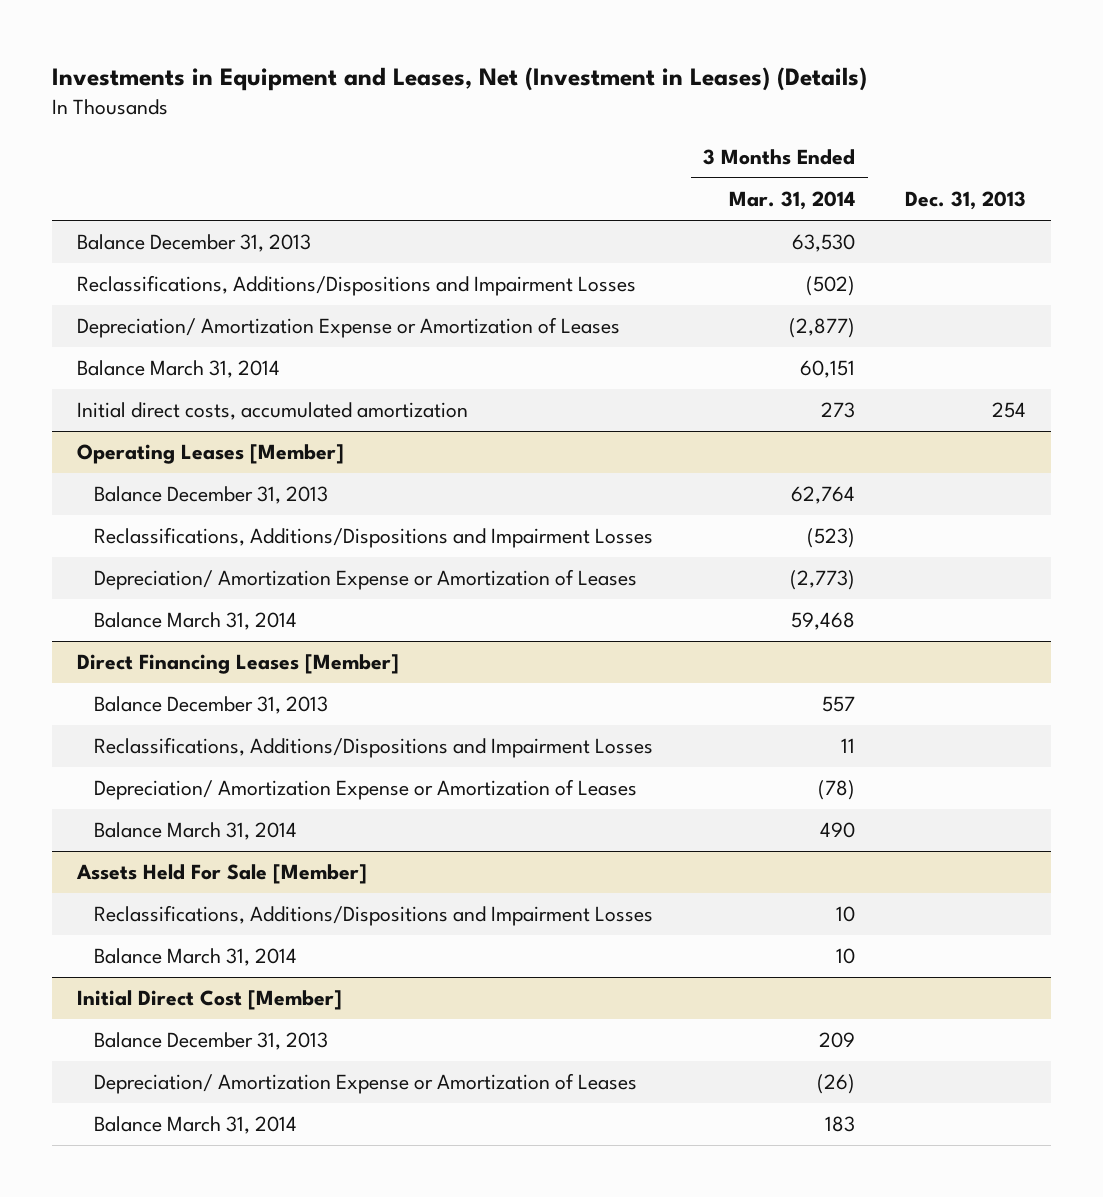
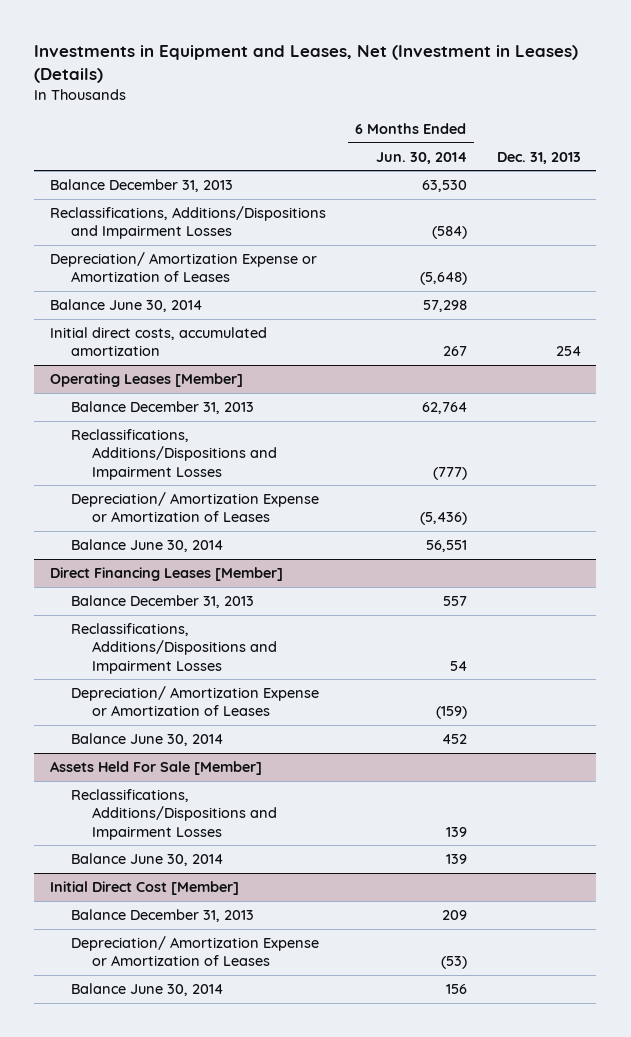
- | 3 Months Ended Mar. 31, 2014 | Dec. 31, 2013
+ | 6 Months Ended Jun. 30, 2014 | Dec. 31, 2013
- Balance March 31, 2014 | 60,151 |
+ Balance June 30, 2014 | 57,298 |
@ Operating Leases [Member]
- Balance March 31, 2014 | 59,468 |
+ Balance June 30, 2014 | 56,551 |
@ Direct Financing Leases [Member]
- Balance March 31, 2014 | 490 |
+ Balance June 30, 2014 | 452 |
@ Assets Held For Sale [Member]
- Balance March 31, 2014 | 10 |
+ Balance June 30, 2014 | 139 |
@ Initial Direct Cost [Member]
- Balance March 31, 2014 | 183 |
+ Balance June 30, 2014 | 156 |

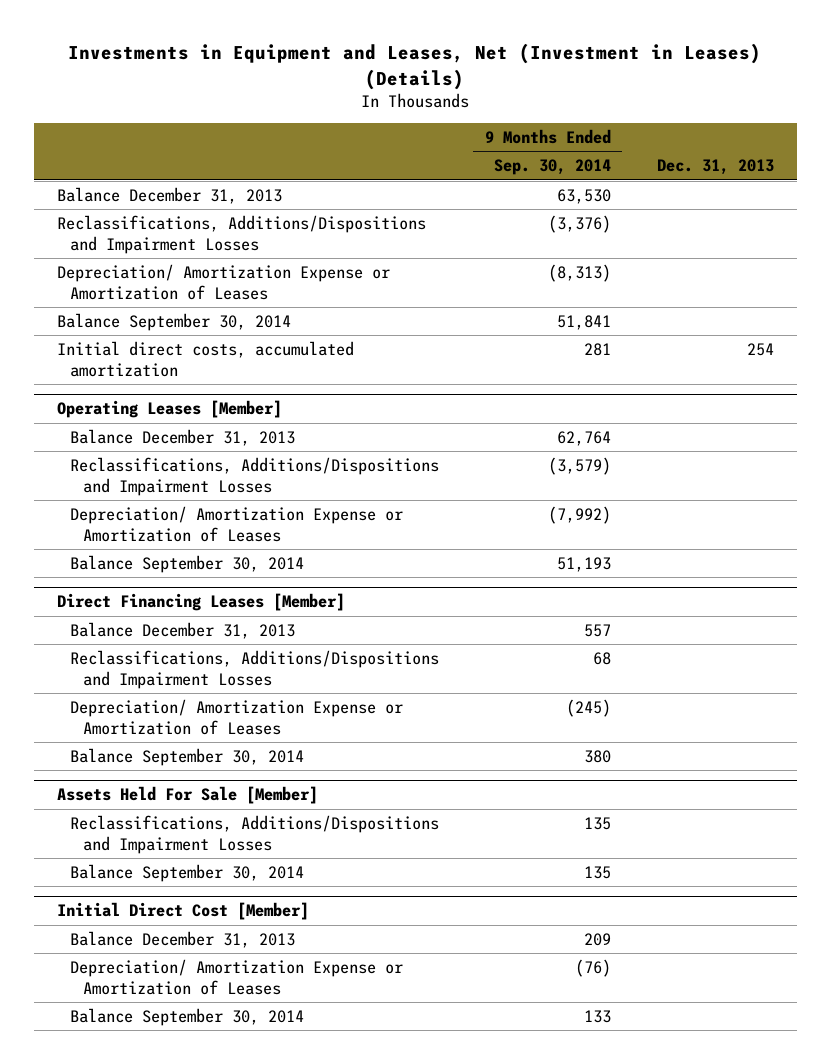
- | 6 Months Ended Jun. 30, 2014 | Dec. 31, 2013
+ | 9 Months Ended Sep. 30, 2014 | Dec. 31, 2013
- Balance June 30, 2014 | 57,298 |
+ Balance September 30, 2014 | 51,841 |
@ Operating Leases [Member]
- Balance June 30, 2014 | 56,551 |
+ Balance September 30, 2014 | 51,193 |
@ Direct Financing Leases [Member]
- Balance June 30, 2014 | 452 |
+ Balance September 30, 2014 | 380 |
@ Assets Held For Sale [Member]
- Balance June 30, 2014 | 139 |
+ Balance September 30, 2014 | 135 |
@ Initial Direct Cost [Member]
- Balance June 30, 2014 | 156 |
+ Balance September 30, 2014 | 133 |

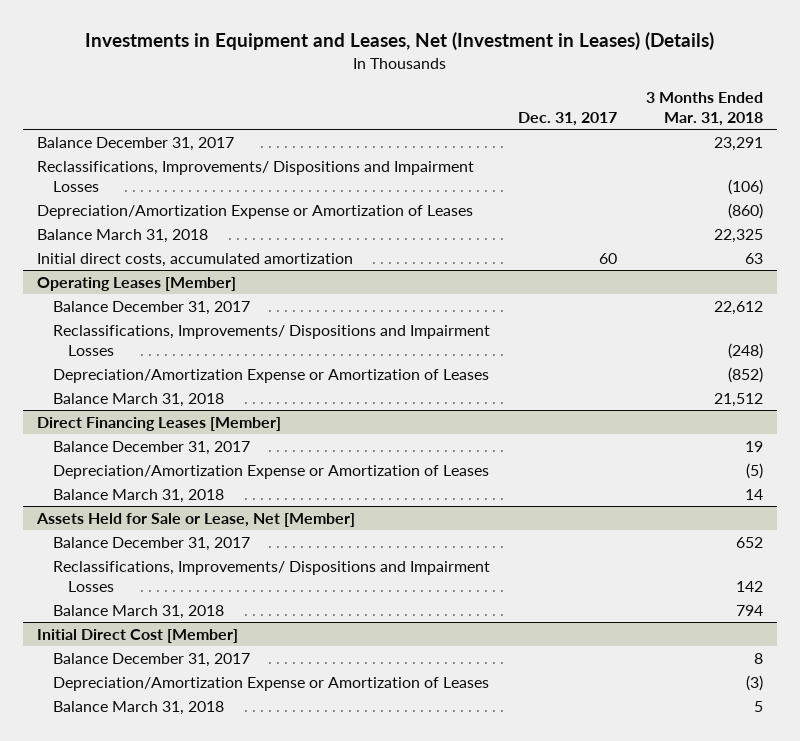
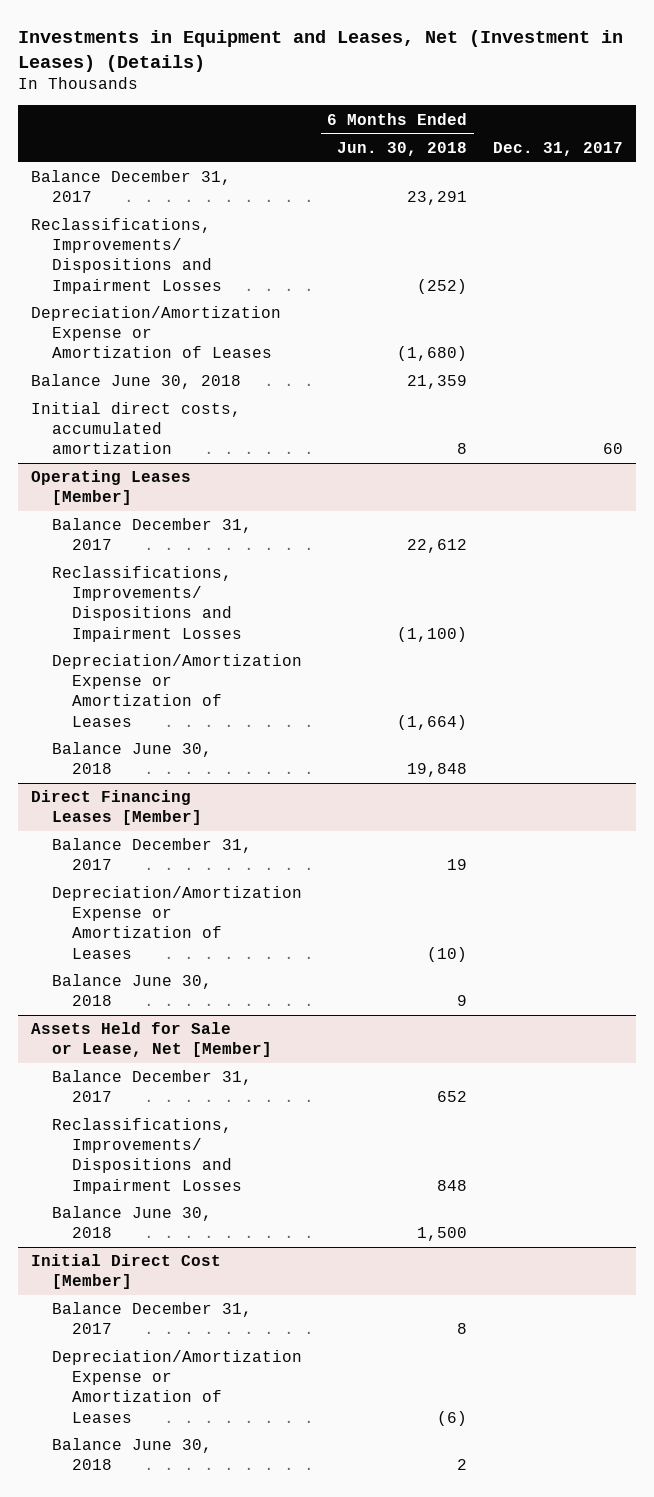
- | Dec. 31, 2017 | 3 Months Ended Mar. 31, 2018
+ | 6 Months Ended Jun. 30, 2018 | Dec. 31, 2017
- Balance March 31, 2018 | | 22,325
+ Balance June 30, 2018 | 21,359 |
@ Operating Leases [Member]
- Balance March 31, 2018 | | 21,512
+ Balance June 30, 2018 | 19,848 |
@ Direct Financing Leases [Member]
- Balance March 31, 2018 | | 14
+ Balance June 30, 2018 | 9 |
@ Assets Held for Sale or Lease, Net [Member]
- Balance March 31, 2018 | | 794
+ Balance June 30, 2018 | 1,500 |
@ Initial Direct Cost [Member]
- Balance March 31, 2018 | | 5
+ Balance June 30, 2018 | 2 |

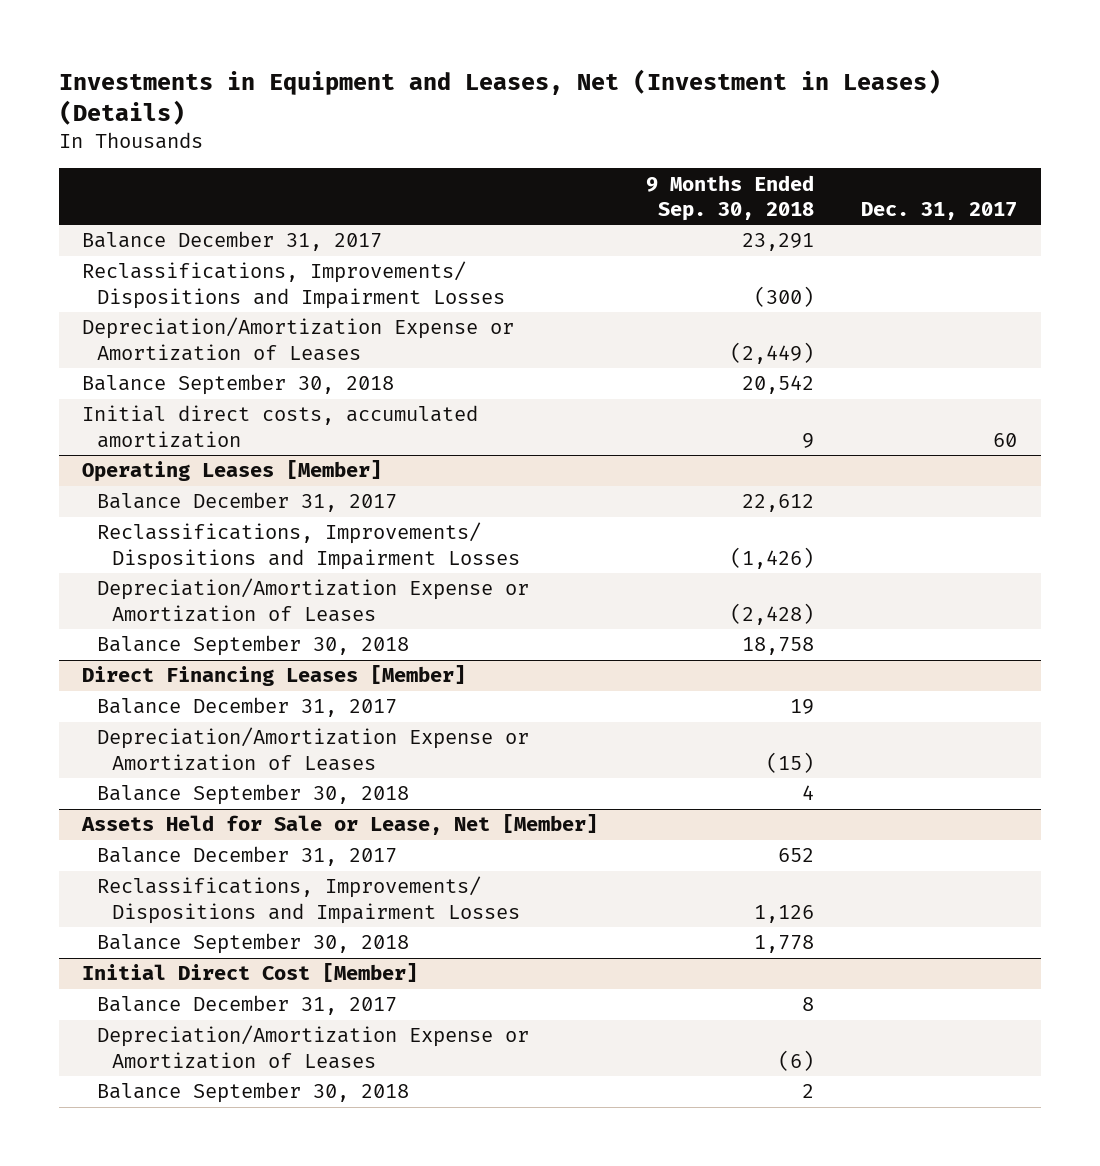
- | 6 Months Ended Jun. 30, 2018 | Dec. 31, 2017
+ | 9 Months Ended Sep. 30, 2018 | Dec. 31, 2017
- Balance June 30, 2018 | 21,359 |
+ Balance September 30, 2018 | 20,542 |
@ Operating Leases [Member]
- Balance June 30, 2018 | 19,848 |
+ Balance September 30, 2018 | 18,758 |
@ Direct Financing Leases [Member]
- Balance June 30, 2018 | 9 |
+ Balance September 30, 2018 | 4 |
@ Assets Held for Sale or Lease, Net [Member]
- Balance June 30, 2018 | 1,500 |
+ Balance September 30, 2018 | 1,778 |
@ Initial Direct Cost [Member]
- Balance June 30, 2018 | 2 |
+ Balance September 30, 2018 | 2 |

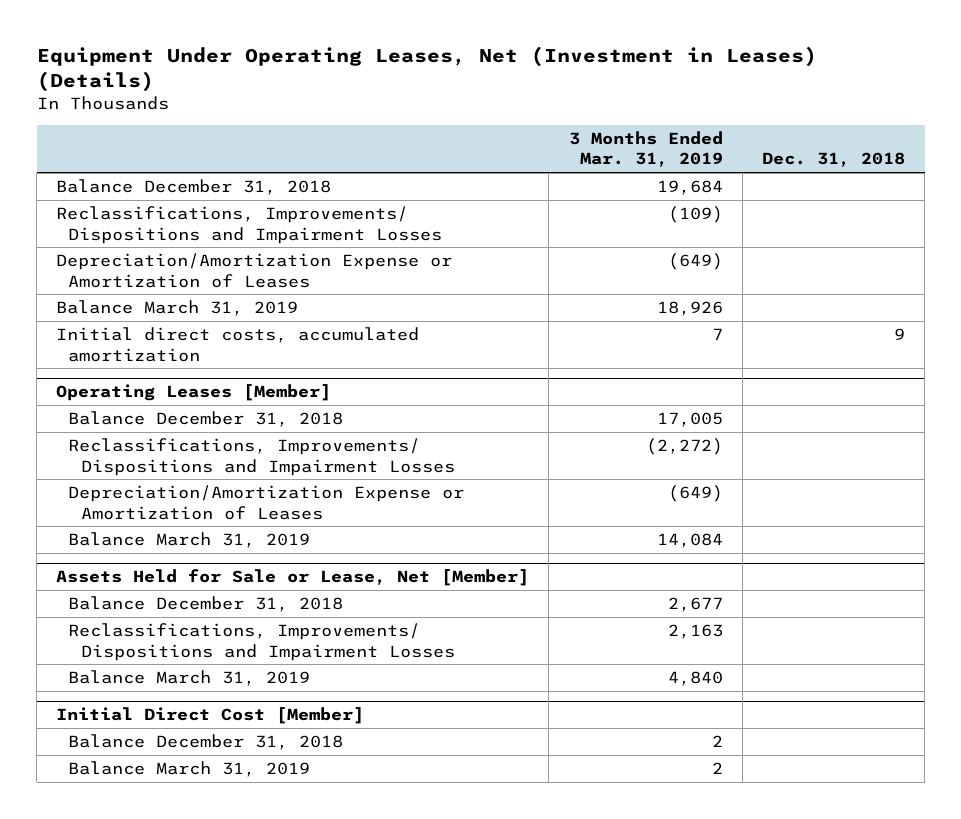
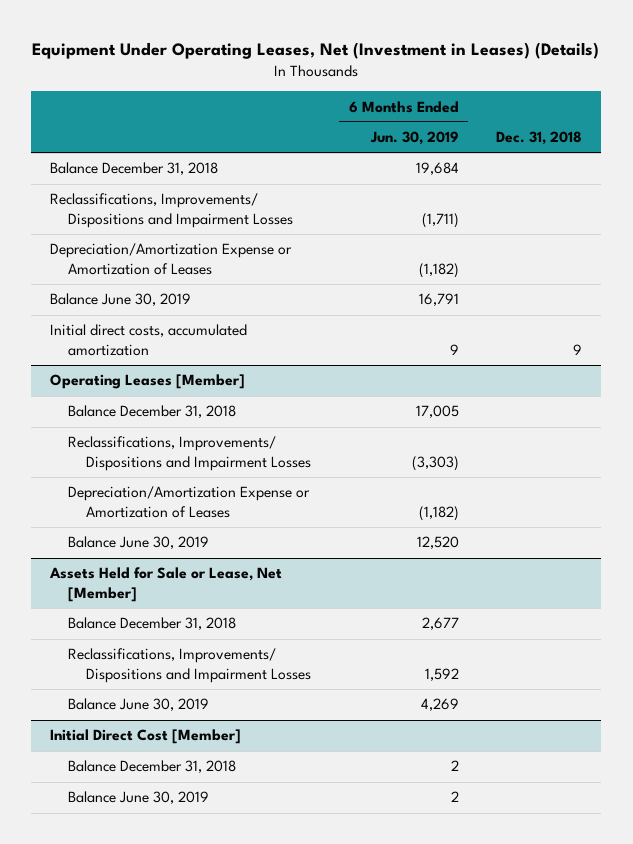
- | 3 Months Ended Mar. 31, 2019 | Dec. 31, 2018
+ | 6 Months Ended Jun. 30, 2019 | Dec. 31, 2018
- Balance March 31, 2019 | 18,926 |
+ Balance June 30, 2019 | 16,791 |
@ Operating Leases [Member]
- Balance March 31, 2019 | 14,084 |
+ Balance June 30, 2019 | 12,520 |
@ Assets Held for Sale or Lease, Net [Member]
- Balance March 31, 2019 | 4,840 |
+ Balance June 30, 2019 | 4,269 |
@ Initial Direct Cost [Member]
- Balance March 31, 2019 | 2 |
+ Balance June 30, 2019 | 2 |

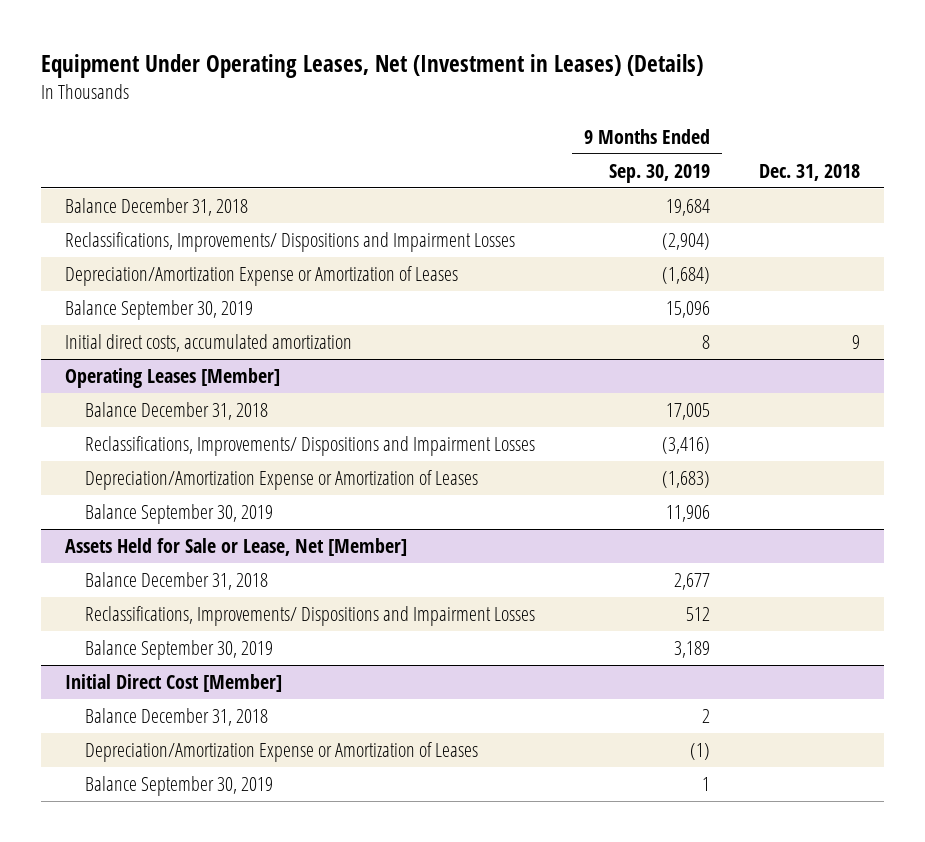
- | 6 Months Ended Jun. 30, 2019 | Dec. 31, 2018
+ | 9 Months Ended Sep. 30, 2019 | Dec. 31, 2018
- Balance June 30, 2019 | 16,791 |
+ Balance September 30, 2019 | 15,096 |
@ Operating Leases [Member]
- Balance June 30, 2019 | 12,520 |
+ Balance September 30, 2019 | 11,906 |
@ Assets Held for Sale or Lease, Net [Member]
- Balance June 30, 2019 | 4,269 |
+ Balance September 30, 2019 | 3,189 |
@ Initial Direct Cost [Member]
- Balance June 30, 2019 | 2 |
+ Depreciation/Amortization Expense or Amortization of Leases | (1) |
+ Balance September 30, 2019 | 1 |

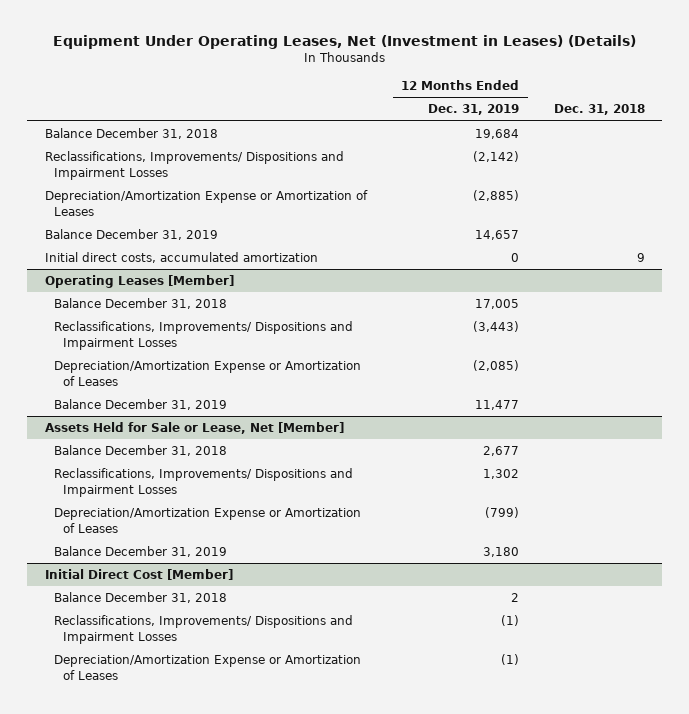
- | 9 Months Ended Sep. 30, 2019 | Dec. 31, 2018
+ | 12 Months Ended Dec. 31, 2019 | Dec. 31, 2018
- Balance September 30, 2019 | 15,096 |
+ Balance December 31, 2019 | 14,657 |
@ Operating Leases [Member]
- Balance September 30, 2019 | 11,906 |
+ Balance December 31, 2019 | 11,477 |
@ Assets Held for Sale or Lease, Net [Member]
- Balance September 30, 2019 | 3,189 |
+ Depreciation/Amortization Expense or Amortization of Leases | (799) |
+ Balance December 31, 2019 | 3,180 |
@ Initial Direct Cost [Member]
+ Reclassifications, Improvements/ Dispositions and Impairment Losses | (1) |
- Balance September 30, 2019 | 1 |

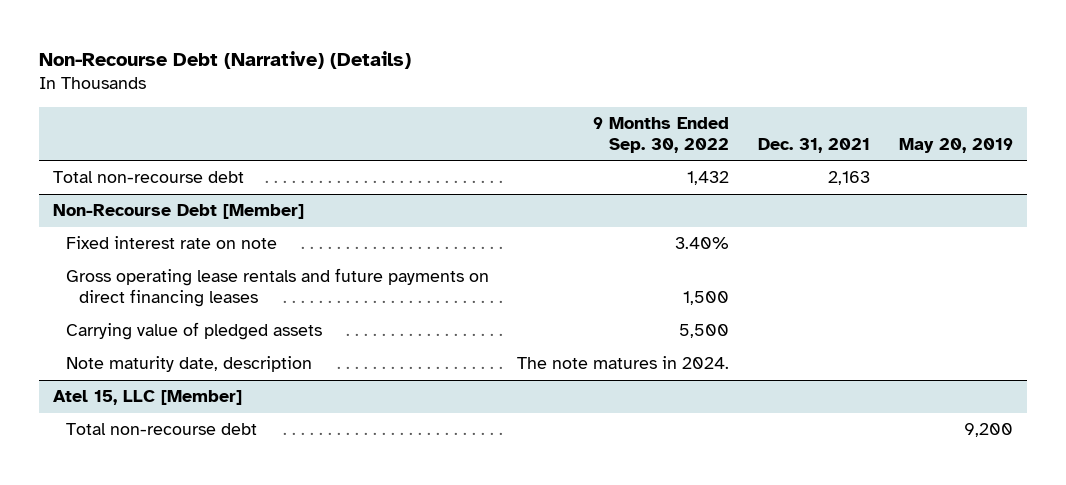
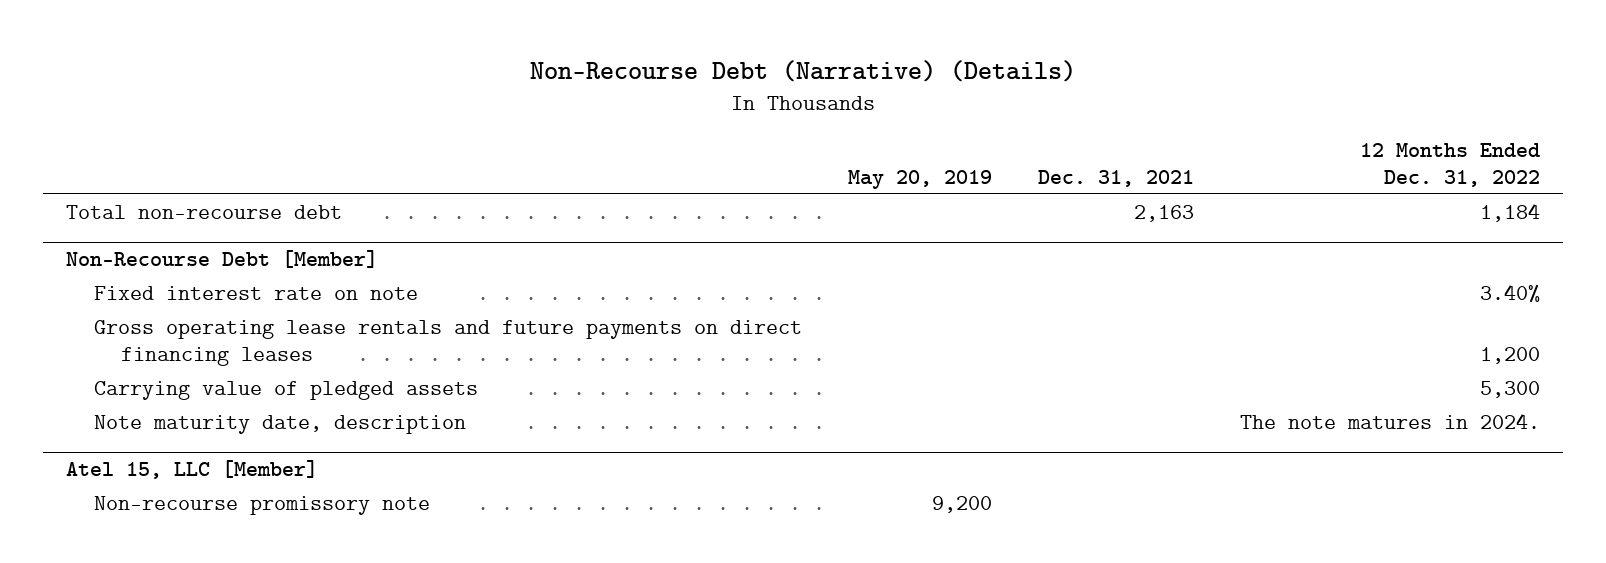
- | 9 Months Ended Sep. 30, 2022 | Dec. 31, 2021 | May 20, 2019
+ | May 20, 2019 | Dec. 31, 2021 | 12 Months Ended Dec. 31, 2022
@ Atel 15, LLC [Member]
- Total non-recourse debt | | | 9,200
+ Non-recourse promissory note | 9,200 | |

